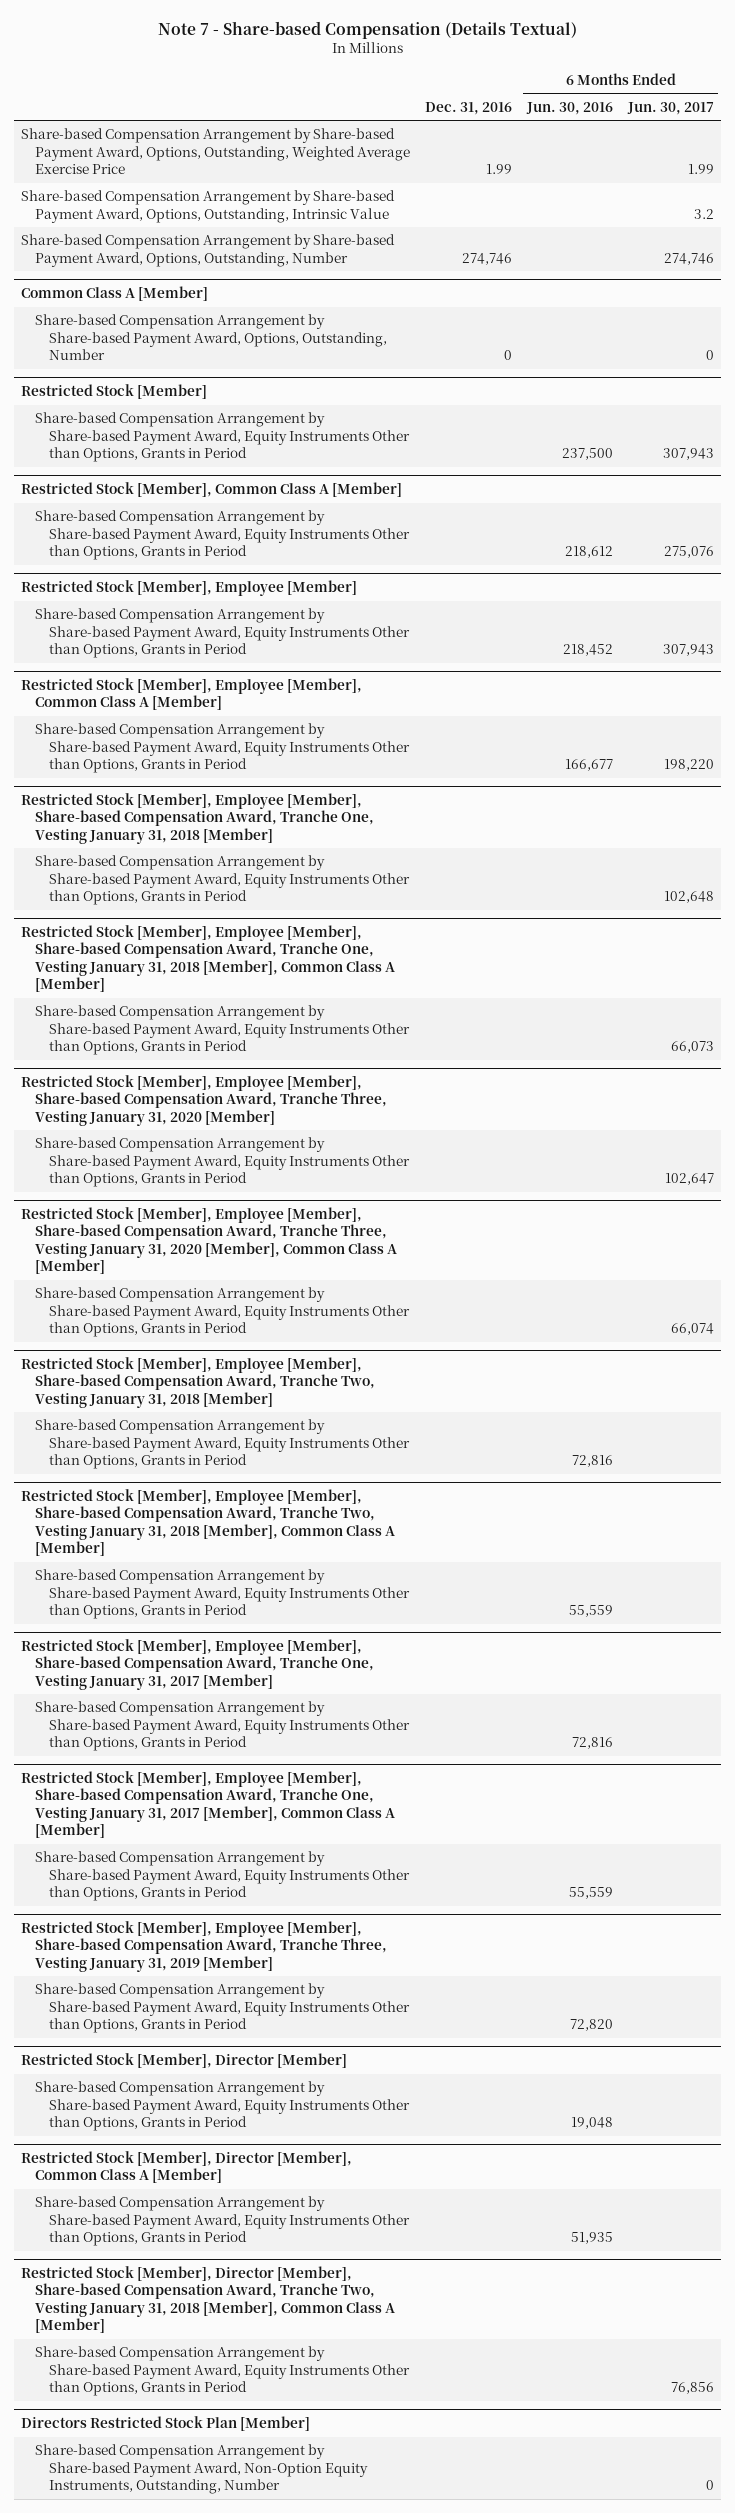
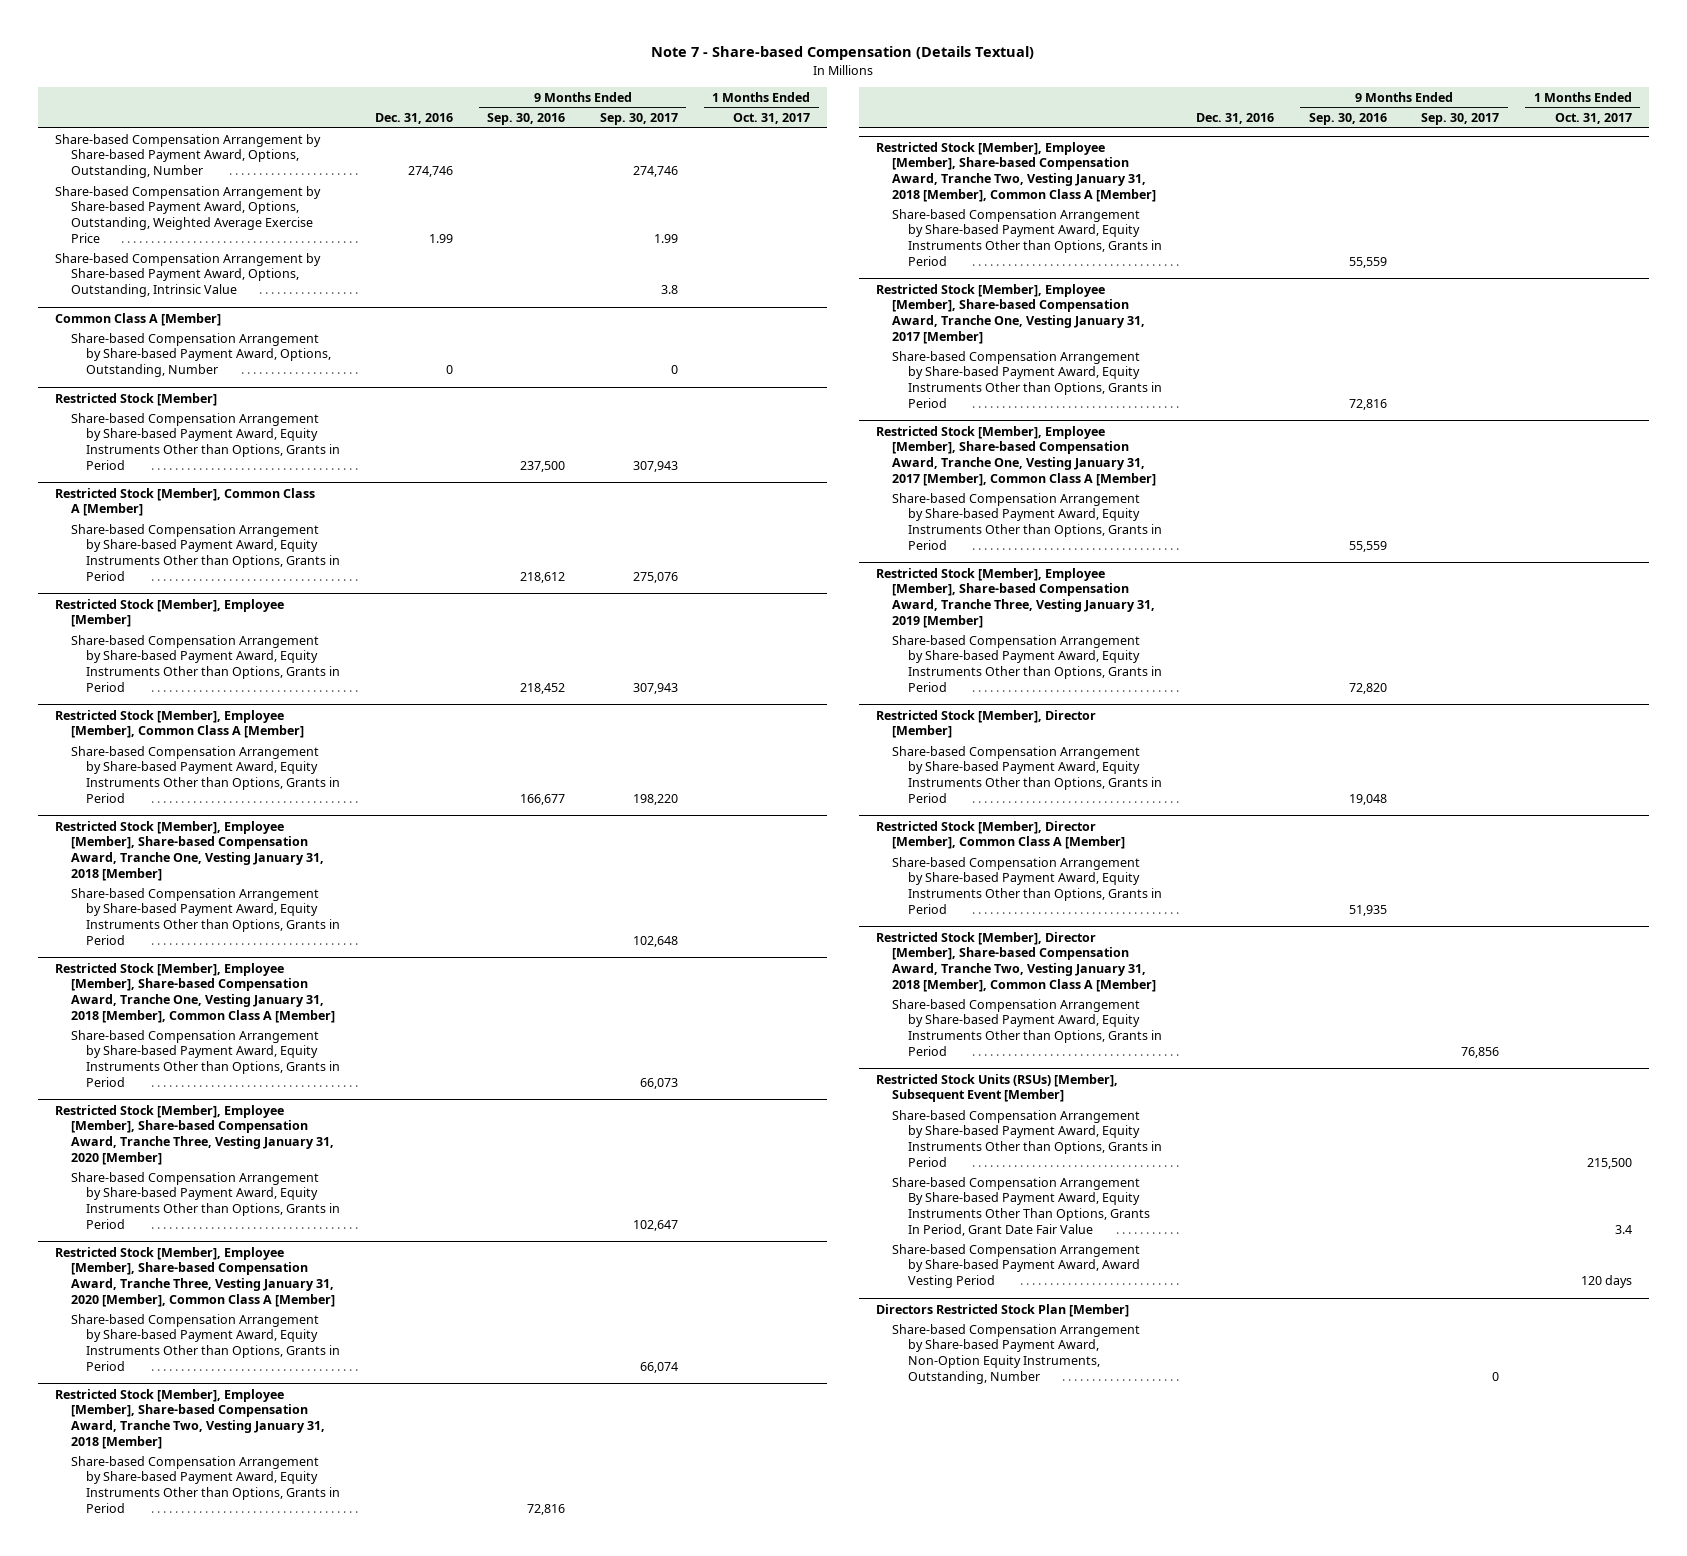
- | Dec. 31, 2016 | 6 Months Ended Jun. 30, 2016 | 6 Months Ended Jun. 30, 2017
+ | Dec. 31, 2016 | 9 Months Ended Sep. 30, 2016 | 9 Months Ended Sep. 30, 2017 | 1 Months Ended Oct. 31, 2017
moved up: Share-based Compensation Arrangement by Share-based Payment Award, Options, Outstanding, Number | 274,746 | | 274,746 |
+ Restricted Stock Units (RSUs) [Member], Subsequent Event [Member]
+ Share-based Compensation Arrangement by Share-based Payment Award, Equity Instruments Other than Options, Grants in Period | | | | 215,500
+ Share-based Compensation Arrangement By Share-based Payment Award, Equity Instruments Other Than Options, Grants In Period, Grant Date Fair Value | | | | 3.4
+ Share-based Compensation Arrangement by Share-based Payment Award, Award Vesting Period | | | | 120 days

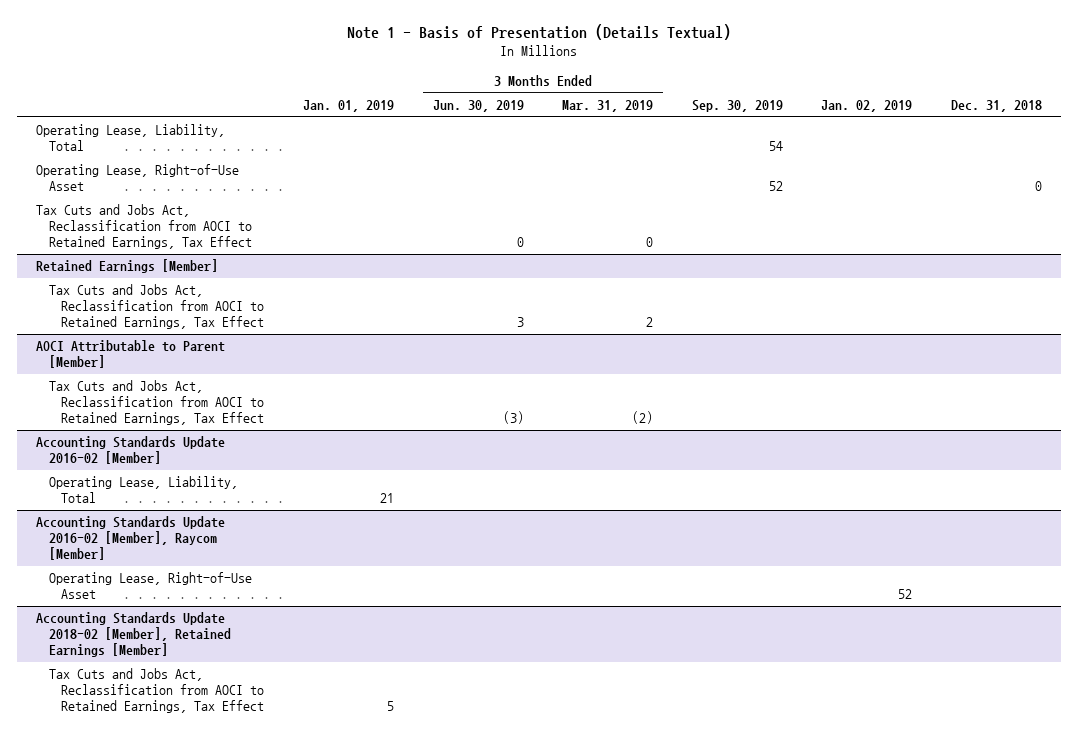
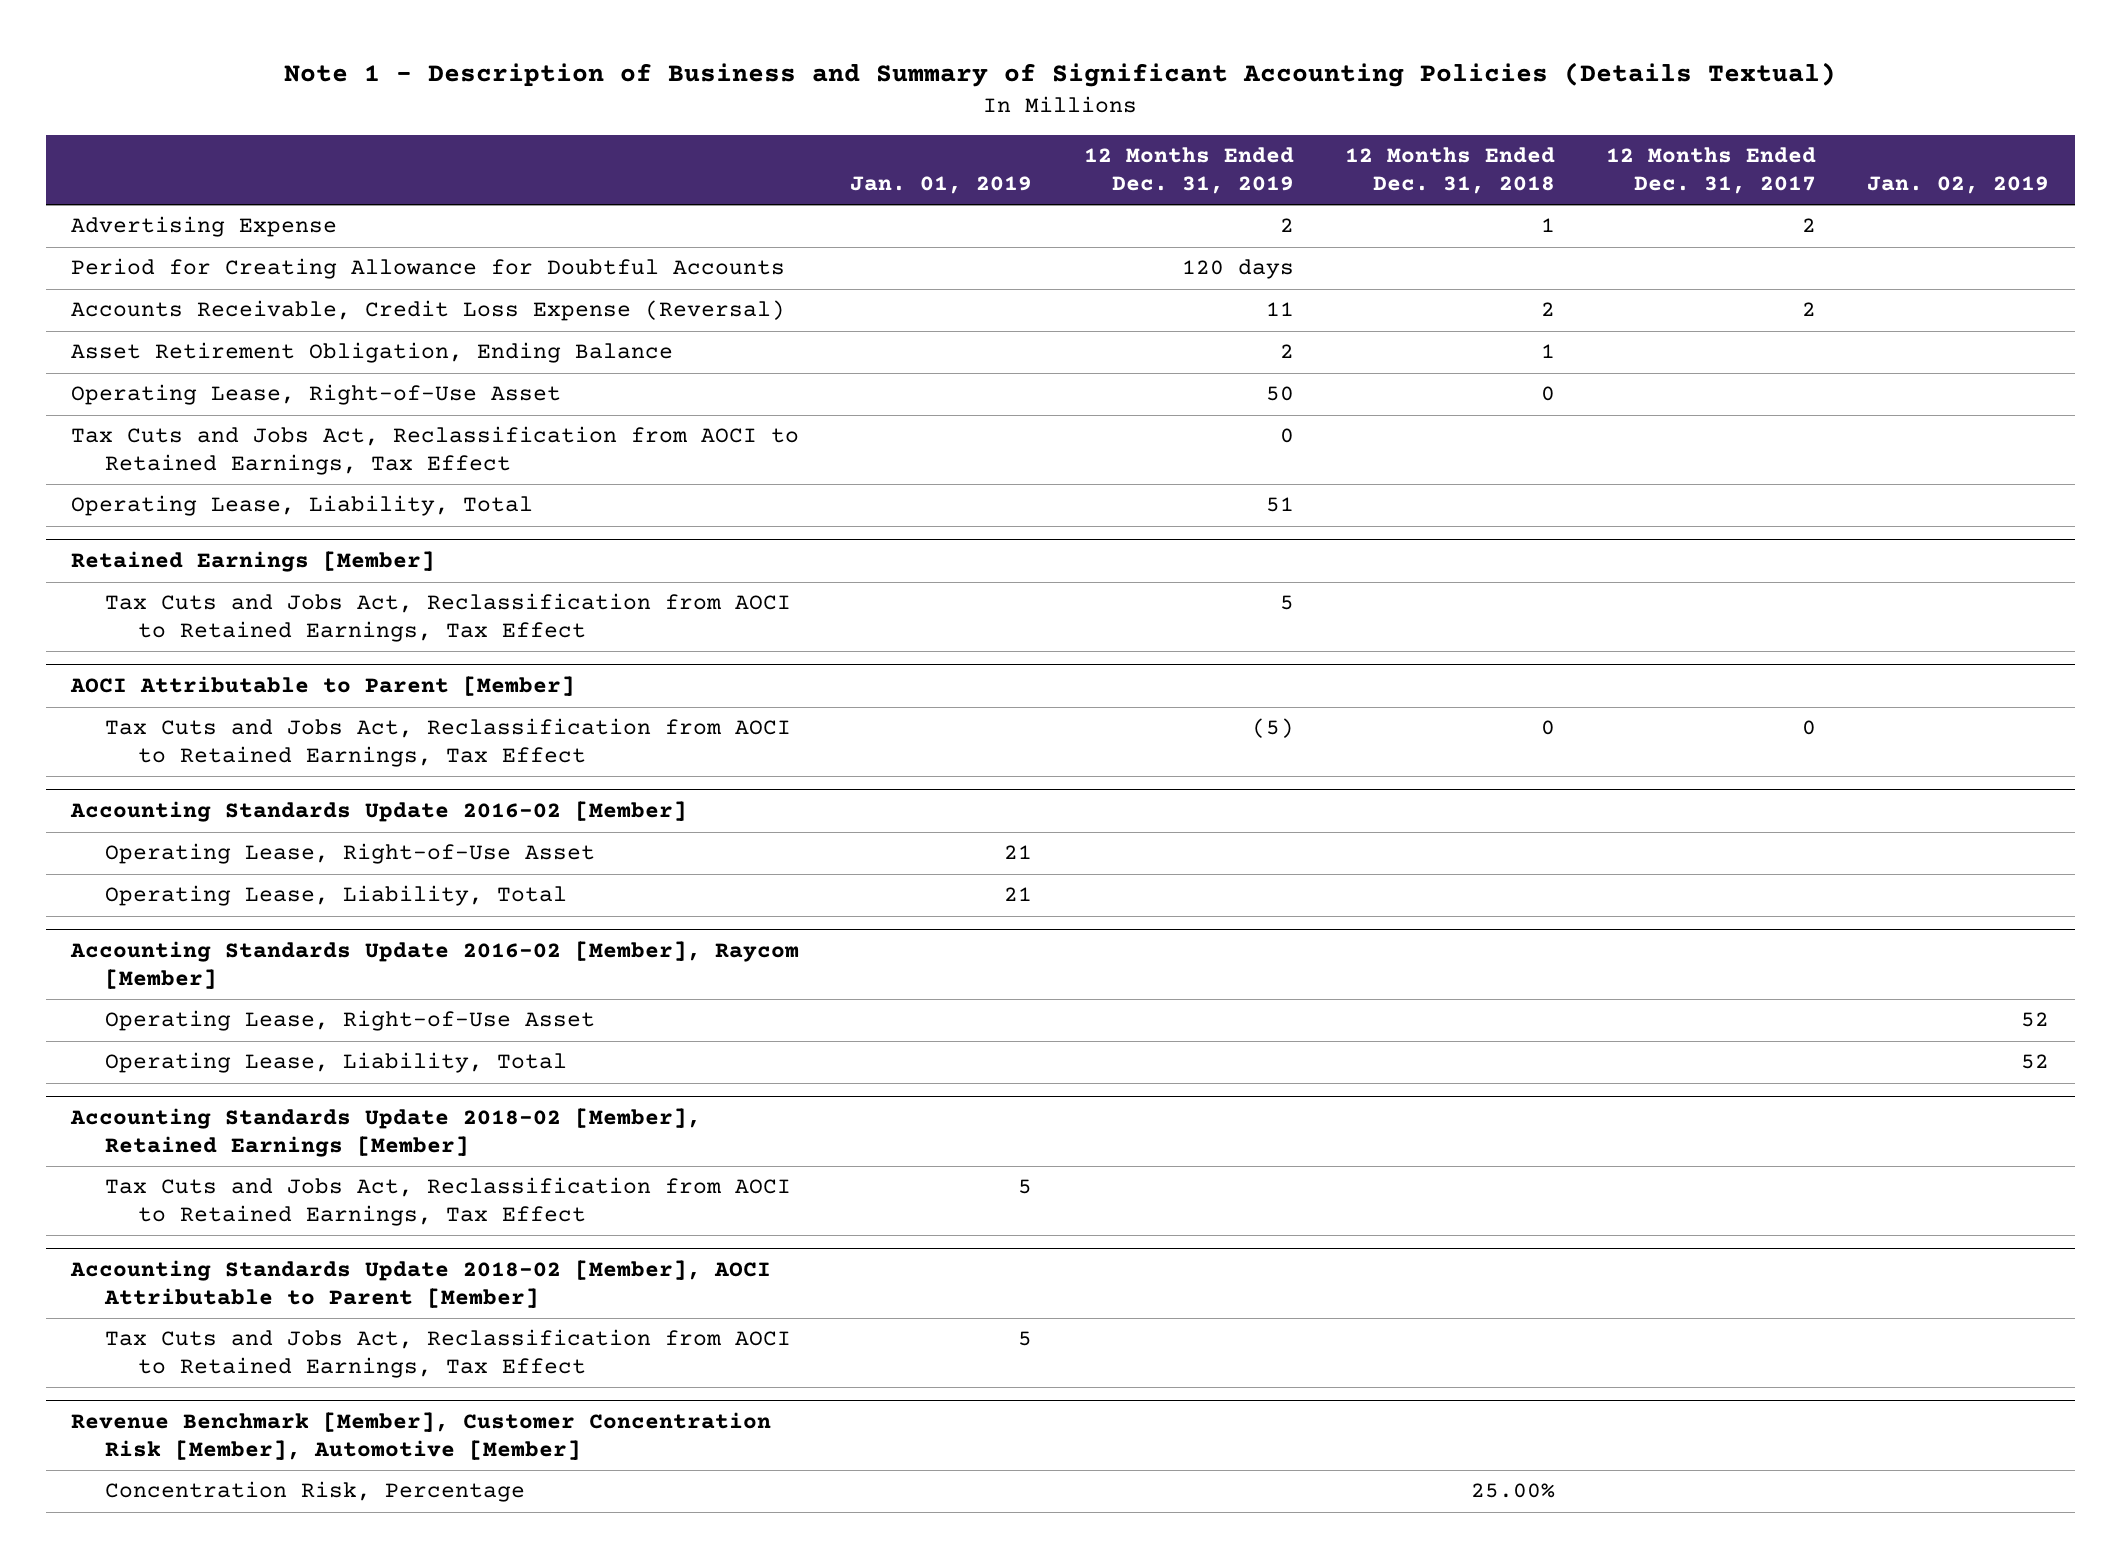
- Note 1 - Basis of Presentation (Details Textual)
+ Note 1 - Description of Business and Summary of Significant Accounting Policies (Details Textual)
- | Jan. 01, 2019 | 3 Months Ended Jun. 30, 2019 | 3 Months Ended Mar. 31, 2019 | Sep. 30, 2019 | Jan. 02, 2019 | Dec. 31, 2018
+ | Jan. 01, 2019 | 12 Months Ended Dec. 31, 2019 | 12 Months Ended Dec. 31, 2018 | 12 Months Ended Dec. 31, 2017 | Jan. 02, 2019
+ Advertising Expense | | 2 | 1 | 2 |
+ Period for Creating Allowance for Doubtful Accounts | | 120 days | | |
+ Accounts Receivable, Credit Loss Expense (Reversal) | | 11 | 2 | 2 |
+ Asset Retirement Obligation, Ending Balance | | 2 | 1 | |
moved down: Operating Lease, Liability, Total | | 51 | | |
@ Accounting Standards Update 2016-02 [Member]
+ Operating Lease, Right-of-Use Asset | 21 | | | |
@ Accounting Standards Update 2016-02 [Member], Raycom [Member]
+ Operating Lease, Liability, Total | | | | | 52
+ Accounting Standards Update 2018-02 [Member], AOCI Attributable to Parent [Member]
+ Tax Cuts and Jobs Act, Reclassification from AOCI to Retained Earnings, Tax Effect | 5 | | | |
+ Revenue Benchmark [Member], Customer Concentration Risk [Member], Automotive [Member]
+ Concentration Risk, Percentage | | | 25.00% | |

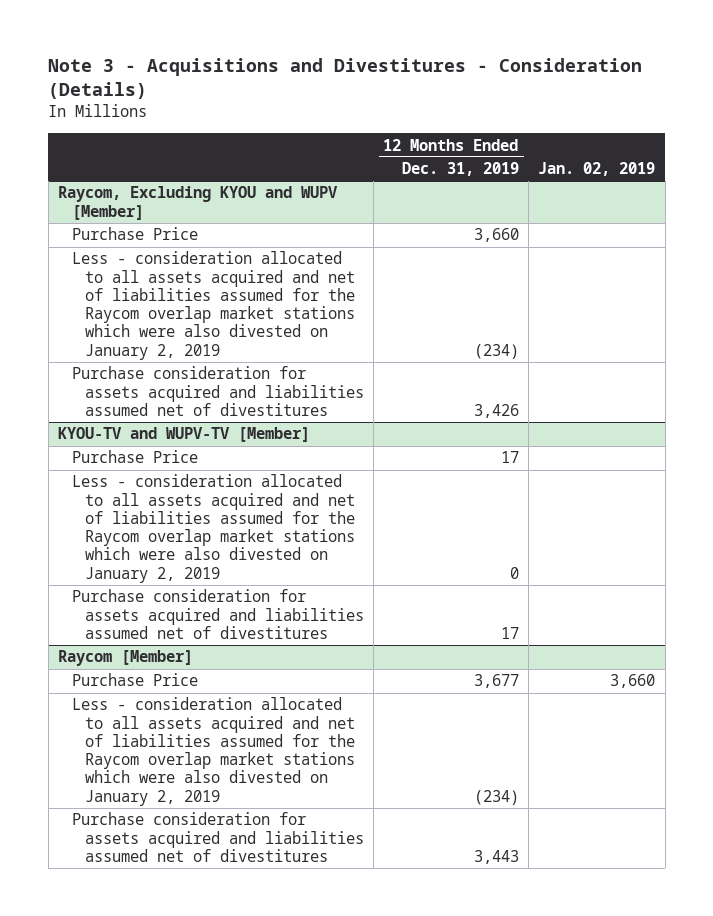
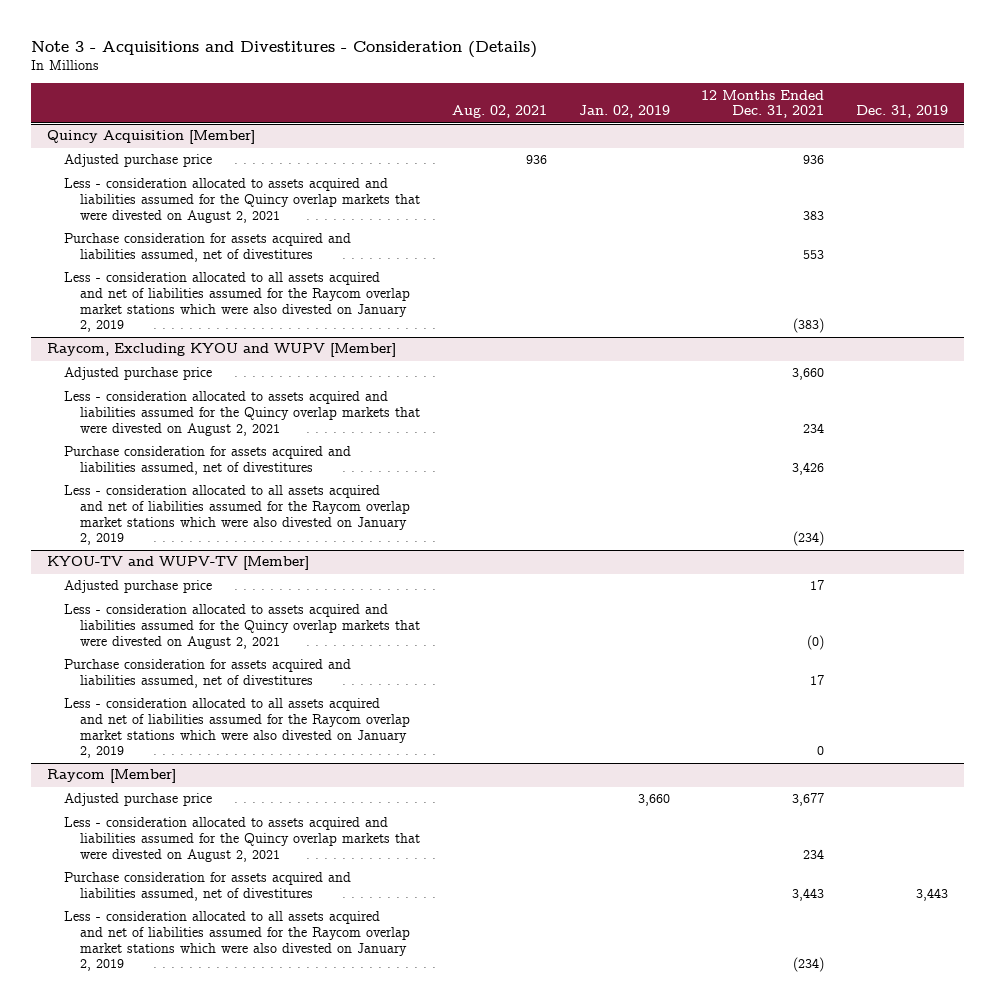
- | 12 Months Ended Dec. 31, 2019 | Jan. 02, 2019
+ | Aug. 02, 2021 | Jan. 02, 2019 | 12 Months Ended Dec. 31, 2021 | Dec. 31, 2019
+ Quincy Acquisition [Member]
+ Adjusted purchase price | 936 | | 936 |
+ Less - consideration allocated to assets acquired and liabilities assumed for the Quincy overlap markets that were divested on August 2, 2021 | | | 383 |
+ Purchase consideration for assets acquired and liabilities assumed, net of divestitures | | | 553 |
+ Less - consideration allocated to all assets acquired and net of liabilities assumed for the Raycom overlap market stations which were also divested on January 2, 2019 | | | (383) |
@ Raycom, Excluding KYOU and WUPV [Member]
- Purchase Price | 3,660 |
+ Adjusted purchase price | | | 3,660 |
+ Less - consideration allocated to assets acquired and liabilities assumed for the Quincy overlap markets that were divested on August 2, 2021 | | | 234 |
+ Purchase consideration for assets acquired and liabilities assumed, net of divestitures | | | 3,426 |
- Purchase consideration for assets acquired and liabilities assumed net of divestitures | 3,426 |
@ KYOU-TV and WUPV-TV [Member]
- Purchase Price | 17 |
+ Adjusted purchase price | | | 17 |
+ Less - consideration allocated to assets acquired and liabilities assumed for the Quincy overlap markets that were divested on August 2, 2021 | | | (0) |
+ Purchase consideration for assets acquired and liabilities assumed, net of divestitures | | | 17 |
- Purchase consideration for assets acquired and liabilities assumed net of divestitures | 17 |
@ Raycom [Member]
- Purchase Price | 3,677 | 3,660
+ Adjusted purchase price | | 3,660 | 3,677 |
+ Less - consideration allocated to assets acquired and liabilities assumed for the Quincy overlap markets that were divested on August 2, 2021 | | | 234 |
+ Purchase consideration for assets acquired and liabilities assumed, net of divestitures | | | 3,443 | 3,443
- Purchase consideration for assets acquired and liabilities assumed net of divestitures | 3,443 |

